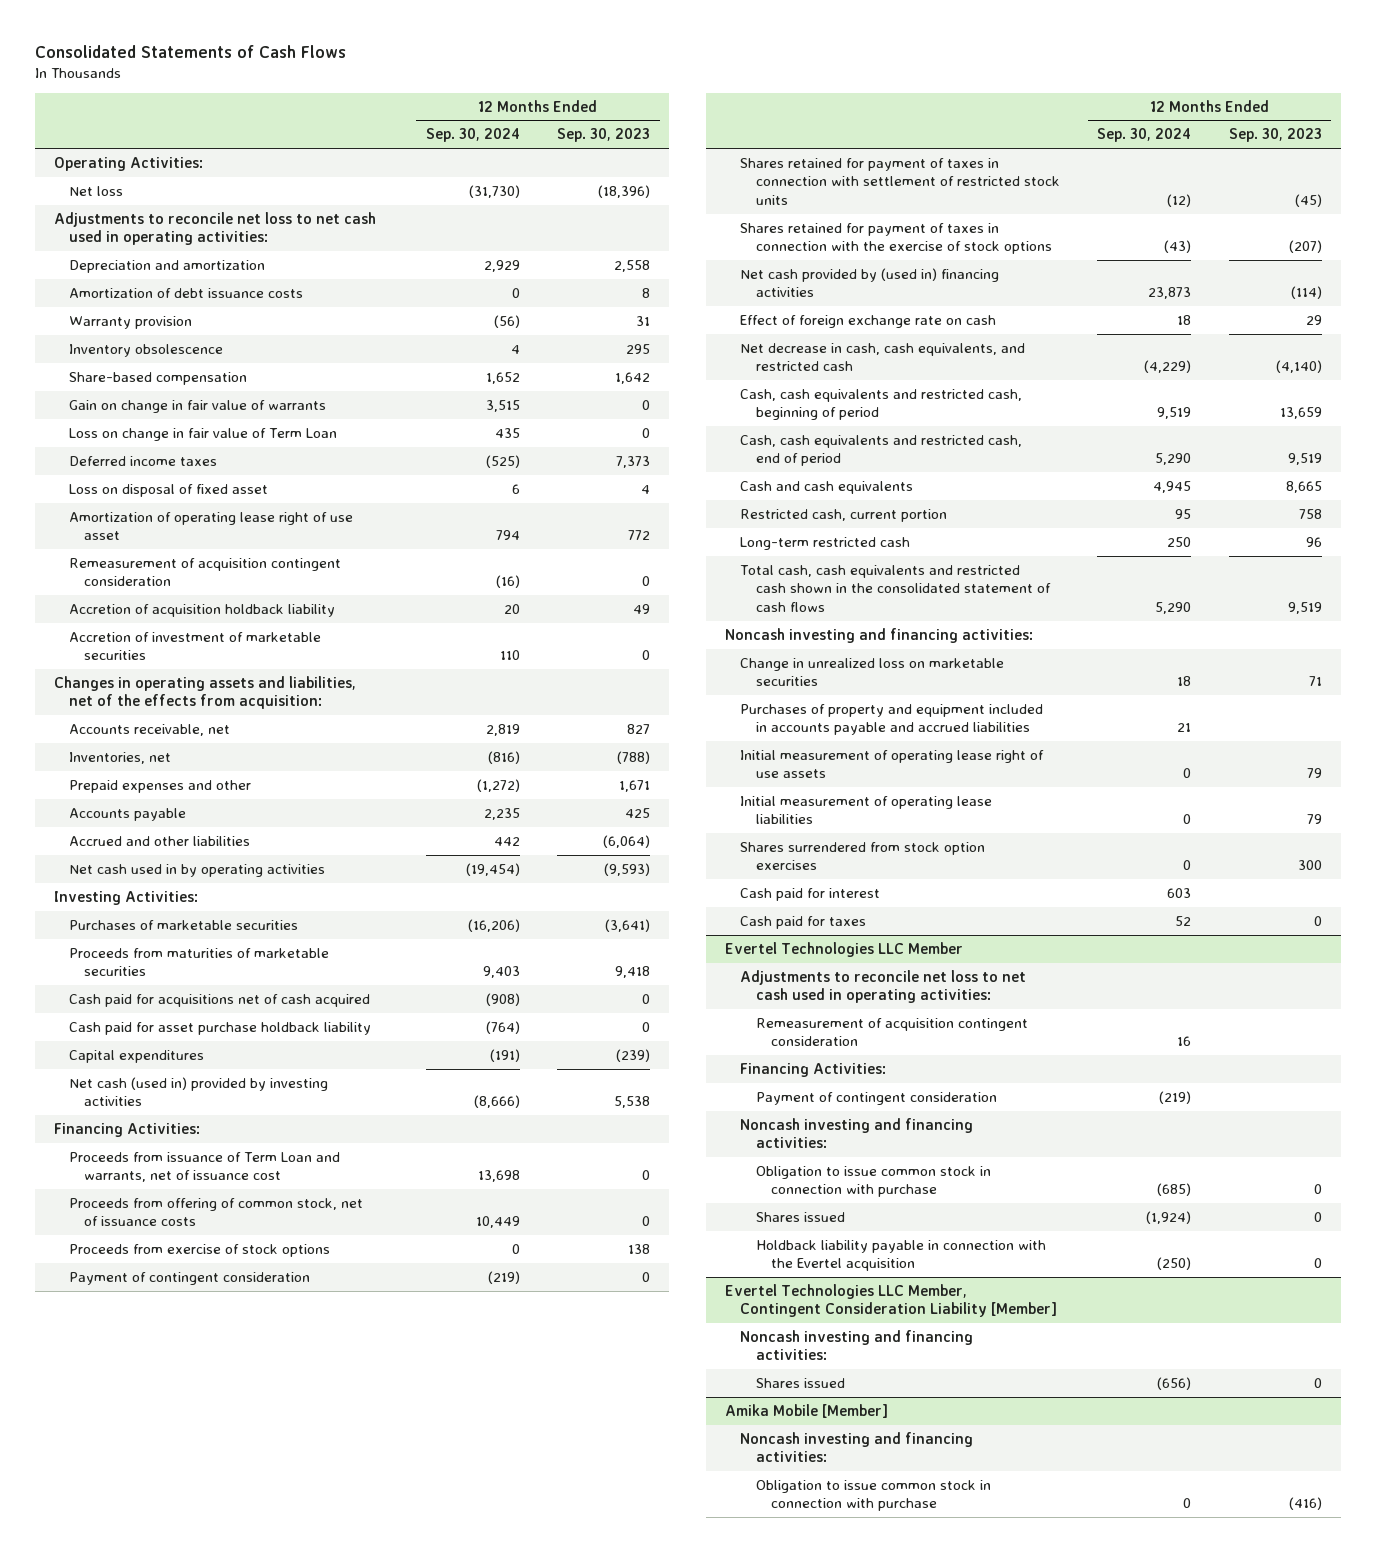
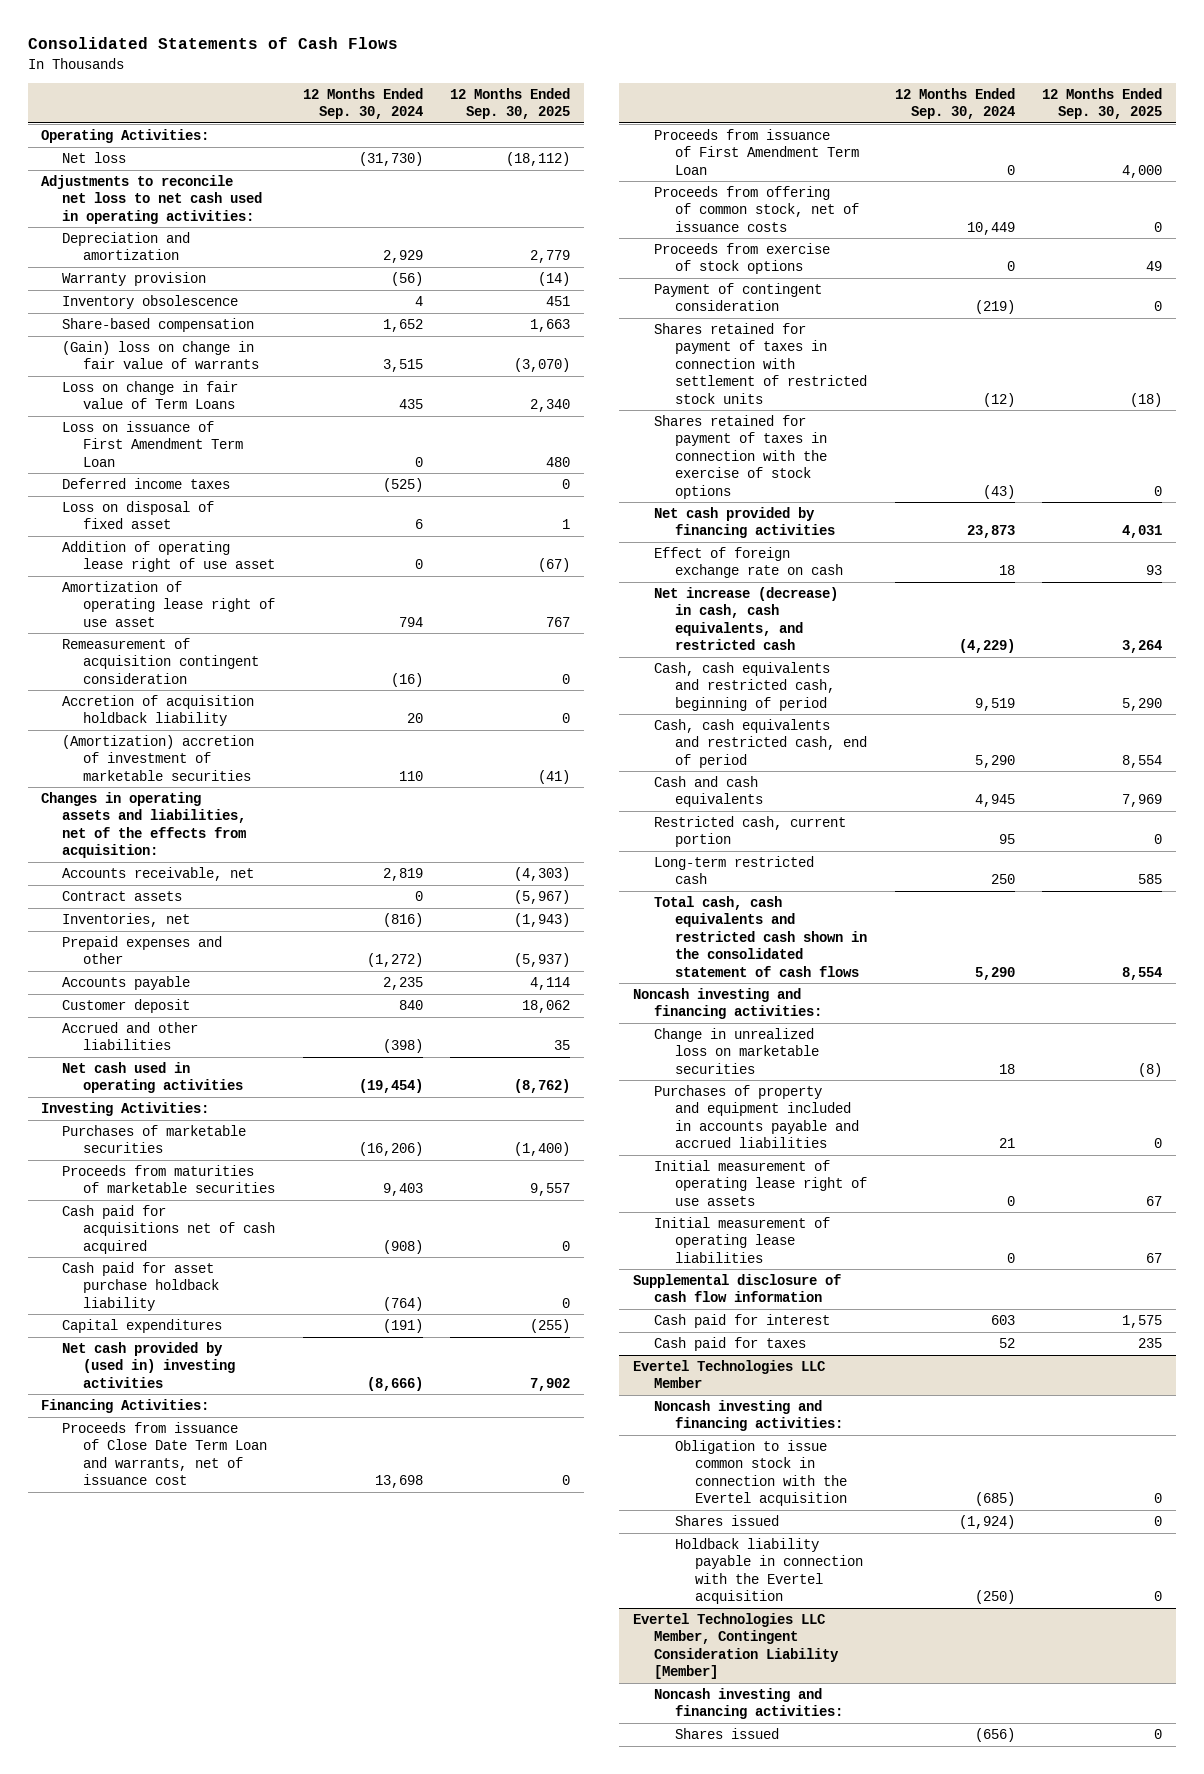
- | 12 Months Ended Sep. 30, 2024 | 12 Months Ended Sep. 30, 2023
+ | 12 Months Ended Sep. 30, 2024 | 12 Months Ended Sep. 30, 2025
- Amortization of debt issuance costs | 0 | 8
- Gain on change in fair value of warrants | 3,515 | 0
- Loss on change in fair value of Term Loan | 435 | 0
+ (Gain) loss on change in fair value of warrants | 3,515 | (3,070)
+ Loss on change in fair value of Term Loans | 435 | 2,340
+ Loss on issuance of First Amendment Term Loan | 0 | 480
+ Addition of operating lease right of use asset | 0 | (67)
- Accretion of investment of marketable securities | 110 | 0
+ (Amortization) accretion of investment of marketable securities | 110 | (41)
+ Contract assets | 0 | (5,967)
- Accrued and other liabilities | 442 | (6,064)
- Net cash used in by operating activities | (19,454) | (9,593)
+ Customer deposit | 840 | 18,062
+ Accrued and other liabilities | (398) | 35
+ Net cash used in operating activities | (19,454) | (8,762)
- Net cash (used in) provided by investing activities | (8,666) | 5,538
+ Net cash provided by (used in) investing activities | (8,666) | 7,902
- Proceeds from issuance of Term Loan and warrants, net of issuance cost | 13,698 | 0
+ Proceeds from issuance of Close Date Term Loan and warrants, net of issuance cost | 13,698 | 0
+ Proceeds from issuance of First Amendment Term Loan | 0 | 4,000
- Net cash provided by (used in) financing activities | 23,873 | (114)
+ Net cash provided by financing activities | 23,873 | 4,031
- Net decrease in cash, cash equivalents, and restricted cash | (4,229) | (4,140)
+ Net increase (decrease) in cash, cash equivalents, and restricted cash | (4,229) | 3,264
- Shares surrendered from stock option exercises | 0 | 300
+ Supplemental disclosure of cash flow information
@ Evertel Technologies LLC Member
- Adjustments to reconcile net loss to net cash used in operating activities:
- Remeasurement of acquisition contingent consideration | 16 |
- Financing Activities:
- Payment of contingent consideration | (219) |
- Obligation to issue common stock in connection with purchase | (685) | 0
+ Obligation to issue common stock in connection with the Evertel acquisition | (685) | 0
- Amika Mobile [Member]
- Noncash investing and financing activities:
- Obligation to issue common stock in connection with purchase | 0 | (416)

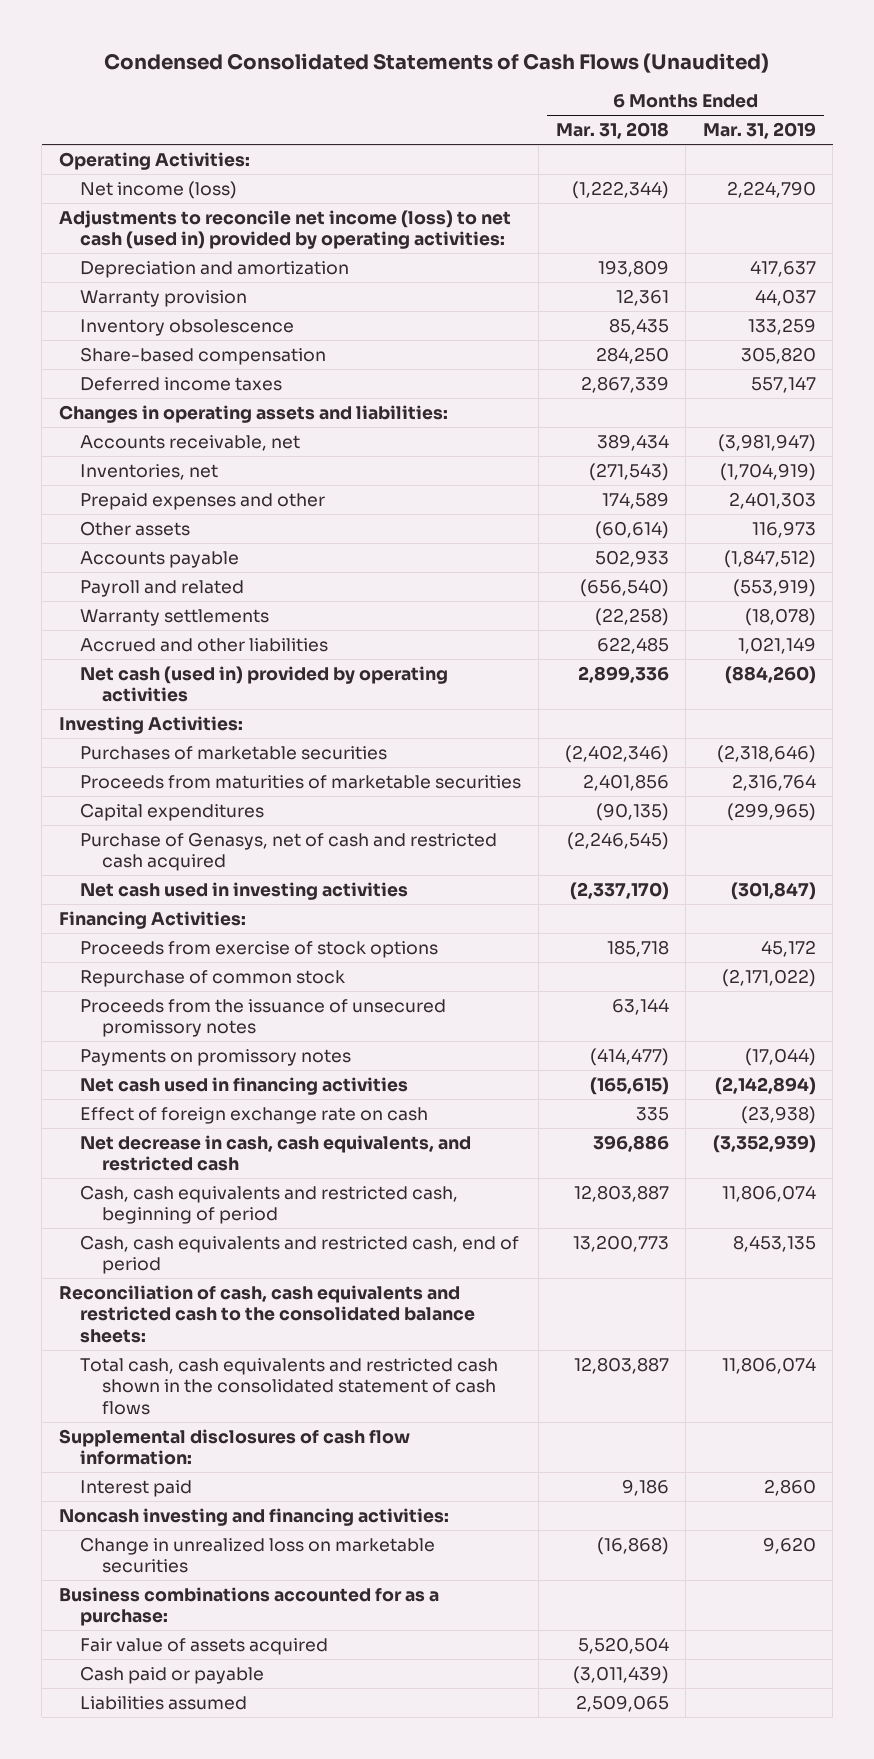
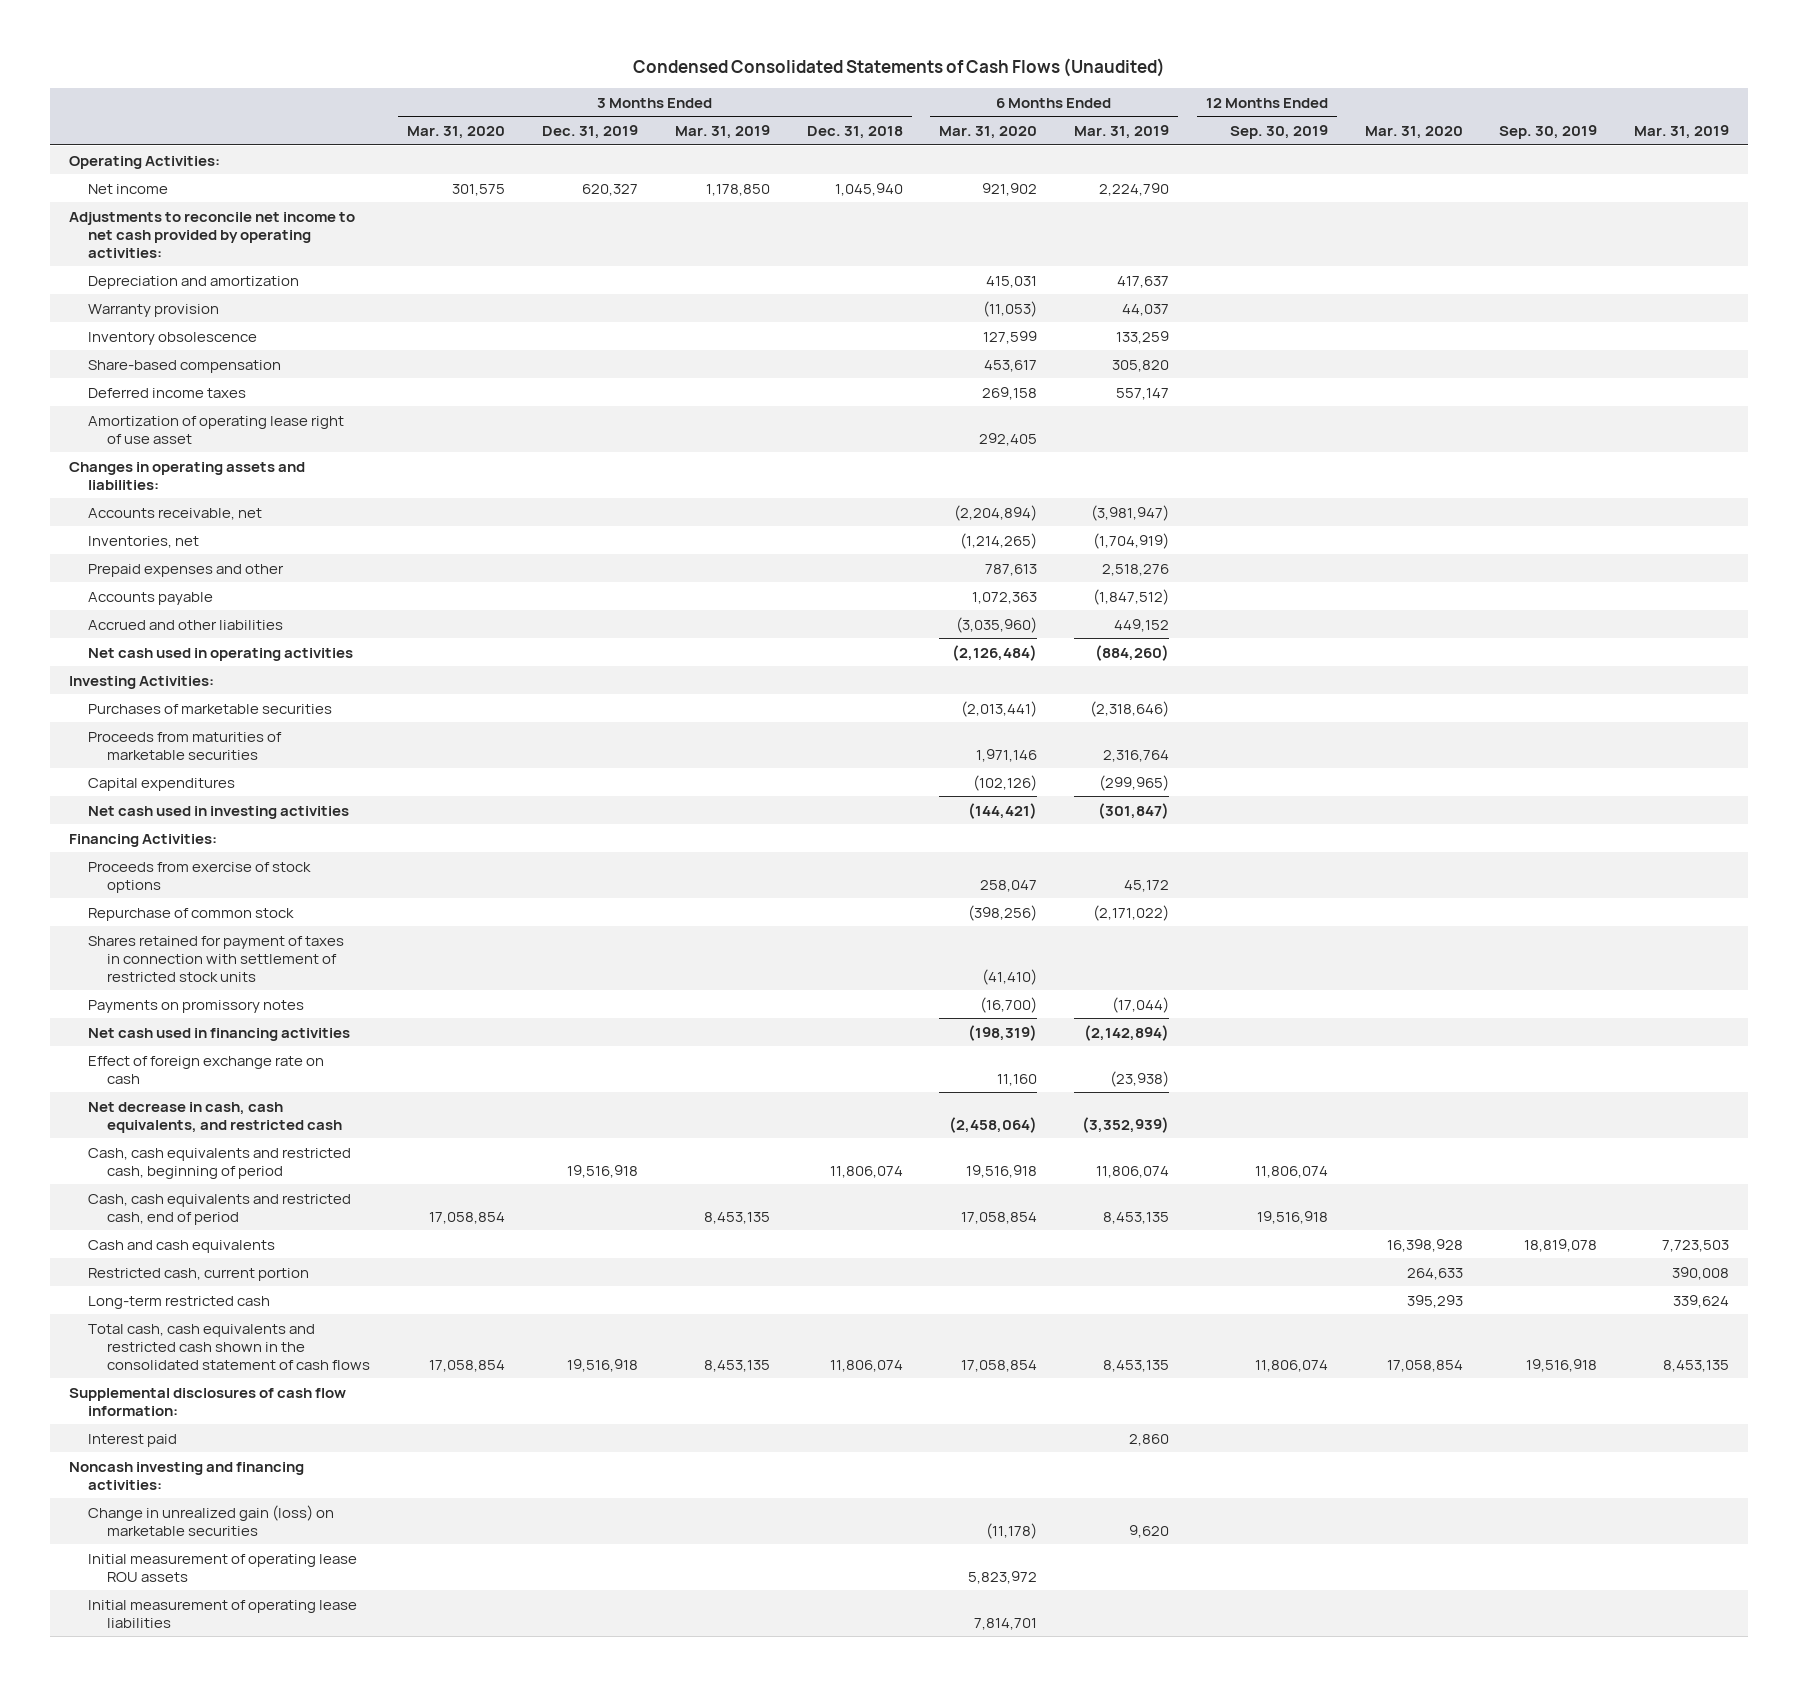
- | 6 Months Ended Mar. 31, 2018 | 6 Months Ended Mar. 31, 2019
+ | 3 Months Ended Mar. 31, 2020 | 3 Months Ended Dec. 31, 2019 | 3 Months Ended Mar. 31, 2019 | 3 Months Ended Dec. 31, 2018 | 6 Months Ended Mar. 31, 2020 | 6 Months Ended Mar. 31, 2019 | 12 Months Ended Sep. 30, 2019 | Mar. 31, 2020 | Sep. 30, 2019 | Mar. 31, 2019
- Net income (loss) | (1,222,344) | 2,224,790
- Adjustments to reconcile net income (loss) to net cash (used in) provided by operating activities:
+ Net income | 301,575 | 620,327 | 1,178,850 | 1,045,940 | 921,902 | 2,224,790 | | | |
+ Adjustments to reconcile net income to net cash provided by operating activities:
+ Amortization of operating lease right of use asset | | | | | 292,405 | | | | |
- Prepaid expenses and other | 174,589 | 2,401,303
- Other assets | (60,614) | 116,973
+ Prepaid expenses and other | | | | | 787,613 | 2,518,276 | | | |
- Payroll and related | (656,540) | (553,919)
- Warranty settlements | (22,258) | (18,078)
- Accrued and other liabilities | 622,485 | 1,021,149
- Net cash (used in) provided by operating activities | 2,899,336 | (884,260)
+ Accrued and other liabilities | | | | | (3,035,960) | 449,152 | | | |
+ Net cash used in operating activities | | | | | (2,126,484) | (884,260) | | | |
- Purchase of Genasys, net of cash and restricted cash acquired | (2,246,545) |
- Proceeds from the issuance of unsecured promissory notes | 63,144 |
+ Shares retained for payment of taxes in connection with settlement of restricted stock units | | | | | (41,410) | | | | |
- Reconciliation of cash, cash equivalents and restricted cash to the consolidated balance sheets:
- Total cash, cash equivalents and restricted cash shown in the consolidated statement of cash flows | 12,803,887 | 11,806,074
+ Cash and cash equivalents | | | | | | | | 16,398,928 | 18,819,078 | 7,723,503
+ Restricted cash, current portion | | | | | | | | 264,633 | | 390,008
+ Long-term restricted cash | | | | | | | | 395,293 | | 339,624
+ Total cash, cash equivalents and restricted cash shown in the consolidated statement of cash flows | 17,058,854 | 19,516,918 | 8,453,135 | 11,806,074 | 17,058,854 | 8,453,135 | 11,806,074 | 17,058,854 | 19,516,918 | 8,453,135
- Change in unrealized loss on marketable securities | (16,868) | 9,620
- Business combinations accounted for as a purchase:
- Fair value of assets acquired | 5,520,504 |
- Cash paid or payable | (3,011,439) |
- Liabilities assumed | 2,509,065 |
+ Change in unrealized gain (loss) on marketable securities | | | | | (11,178) | 9,620 | | | |
+ Initial measurement of operating lease ROU assets | | | | | 5,823,972 | | | | |
+ Initial measurement of operating lease liabilities | | | | | 7,814,701 | | | | |

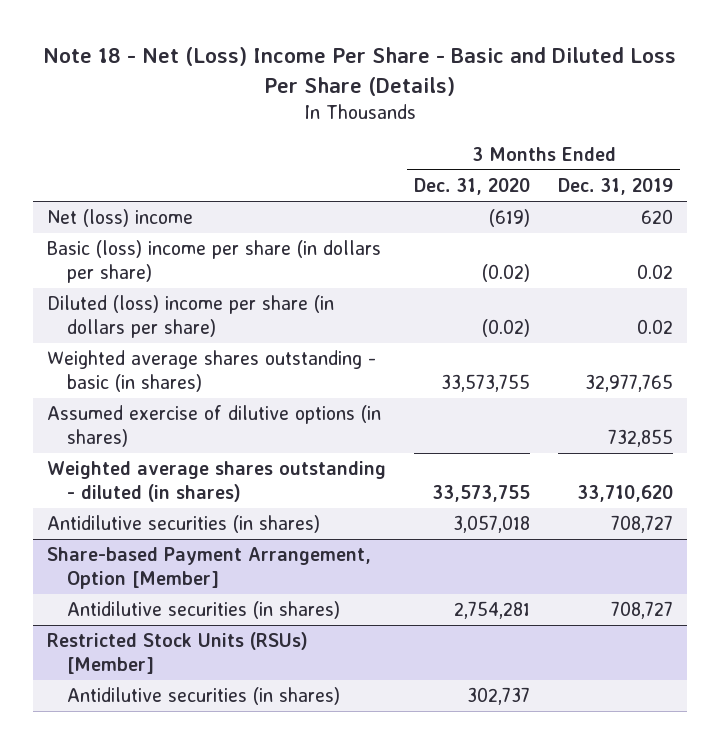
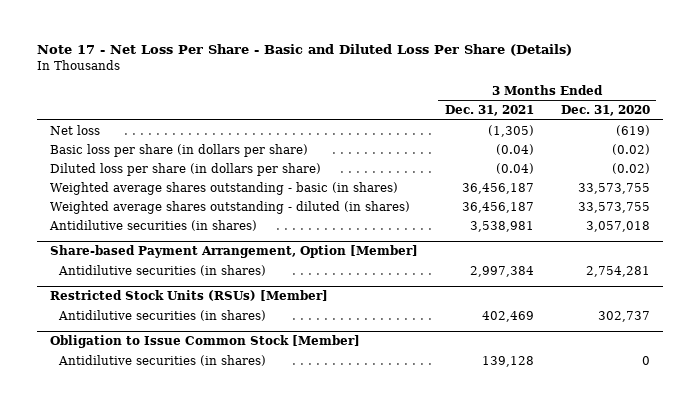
- Note 18 - Net (Loss) Income Per Share - Basic and Diluted Loss Per Share (Details)
+ Note 17 - Net Loss Per Share - Basic and Diluted Loss Per Share (Details)
- | 3 Months Ended Dec. 31, 2020 | 3 Months Ended Dec. 31, 2019
+ | 3 Months Ended Dec. 31, 2021 | 3 Months Ended Dec. 31, 2020
- Net (loss) income | (619) | 620
- Basic (loss) income per share (in dollars per share) | (0.02) | 0.02
- Diluted (loss) income per share (in dollars per share) | (0.02) | 0.02
+ Net loss | (1,305) | (619)
+ Basic loss per share (in dollars per share) | (0.04) | (0.02)
+ Diluted loss per share (in dollars per share) | (0.04) | (0.02)
- Assumed exercise of dilutive options (in shares) | | 732,855
+ Obligation to Issue Common Stock [Member]
+ Antidilutive securities (in shares) | 139,128 | 0

